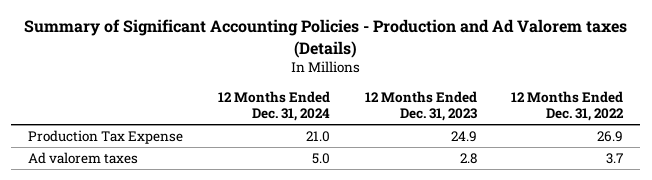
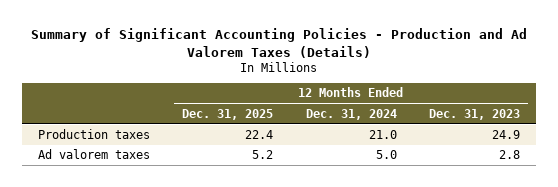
- Summary of Significant Accounting Policies - Production and Ad Valorem taxes (Details)
+ Summary of Significant Accounting Policies - Production and Ad Valorem Taxes (Details)
- | 12 Months Ended Dec. 31, 2024 | 12 Months Ended Dec. 31, 2023 | 12 Months Ended Dec. 31, 2022
+ | 12 Months Ended Dec. 31, 2025 | 12 Months Ended Dec. 31, 2024 | 12 Months Ended Dec. 31, 2023
- Production Tax Expense | 21.0 | 24.9 | 26.9
+ Production taxes | 22.4 | 21.0 | 24.9

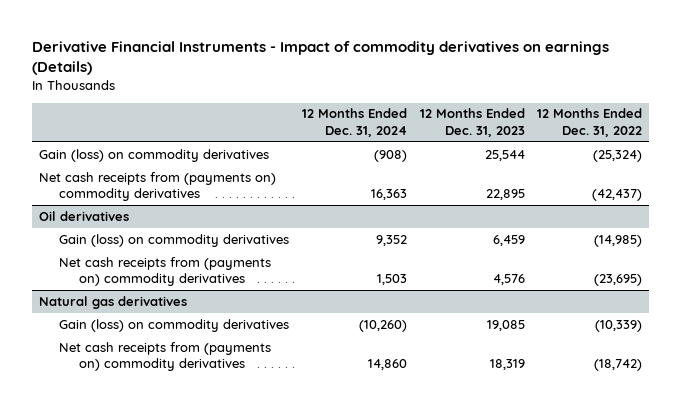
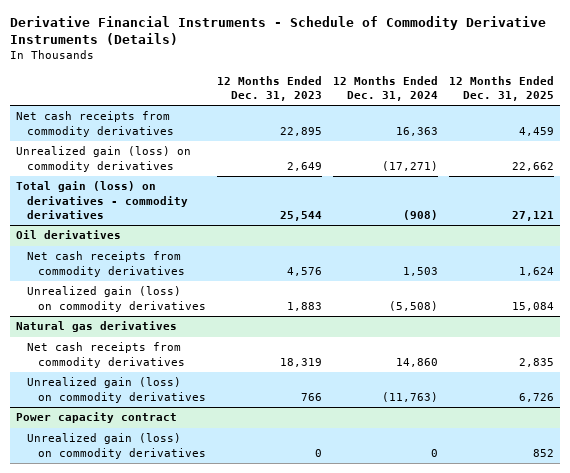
- Derivative Financial Instruments - Impact of commodity derivatives on earnings (Details)
+ Derivative Financial Instruments - Schedule of Commodity Derivative Instruments (Details)
- | 12 Months Ended Dec. 31, 2024 | 12 Months Ended Dec. 31, 2023 | 12 Months Ended Dec. 31, 2022
+ | 12 Months Ended Dec. 31, 2023 | 12 Months Ended Dec. 31, 2024 | 12 Months Ended Dec. 31, 2025
- Gain (loss) on commodity derivatives | (908) | 25,544 | (25,324)
- Net cash receipts from (payments on) commodity derivatives | 16,363 | 22,895 | (42,437)
+ Net cash receipts from commodity derivatives | 22,895 | 16,363 | 4,459
+ Unrealized gain (loss) on commodity derivatives | 2,649 | (17,271) | 22,662
+ Total gain (loss) on derivatives - commodity derivatives | 25,544 | (908) | 27,121
@ Oil derivatives
- Gain (loss) on commodity derivatives | 9,352 | 6,459 | (14,985)
- Net cash receipts from (payments on) commodity derivatives | 1,503 | 4,576 | (23,695)
+ Net cash receipts from commodity derivatives | 4,576 | 1,503 | 1,624
+ Unrealized gain (loss) on commodity derivatives | 1,883 | (5,508) | 15,084
@ Natural gas derivatives
- Gain (loss) on commodity derivatives | (10,260) | 19,085 | (10,339)
- Net cash receipts from (payments on) commodity derivatives | 14,860 | 18,319 | (18,742)
+ Net cash receipts from commodity derivatives | 18,319 | 14,860 | 2,835
+ Unrealized gain (loss) on commodity derivatives | 766 | (11,763) | 6,726
+ Power capacity contract
+ Unrealized gain (loss) on commodity derivatives | 0 | 0 | 852

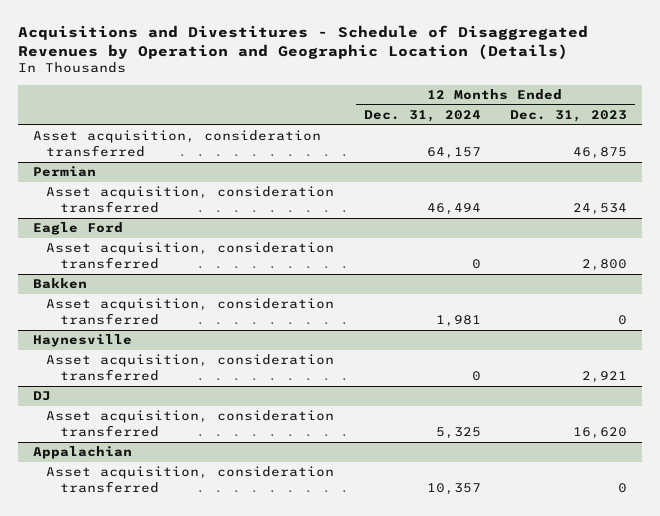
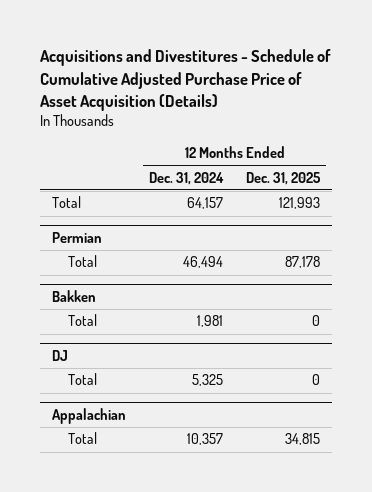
- Acquisitions and Divestitures - Schedule of Disaggregated Revenues by Operation and Geographic Location (Details)
+ Acquisitions and Divestitures - Schedule of Cumulative Adjusted Purchase Price of Asset Acquisition (Details)
- | 12 Months Ended Dec. 31, 2024 | 12 Months Ended Dec. 31, 2023
+ | 12 Months Ended Dec. 31, 2024 | 12 Months Ended Dec. 31, 2025
- Asset acquisition, consideration transferred | 64,157 | 46,875
+ Total | 64,157 | 121,993
@ Permian
- Asset acquisition, consideration transferred | 46,494 | 24,534
- Eagle Ford
- Asset acquisition, consideration transferred | 0 | 2,800
@ Permian
+ Total | 46,494 | 87,178
@ Bakken
- Asset acquisition, consideration transferred | 1,981 | 0
- Haynesville
- Asset acquisition, consideration transferred | 0 | 2,921
@ Bakken
+ Total | 1,981 | 0
@ DJ
- Asset acquisition, consideration transferred | 5,325 | 16,620
+ Total | 5,325 | 0
@ Appalachian
- Asset acquisition, consideration transferred | 10,357 | 0
+ Total | 10,357 | 34,815

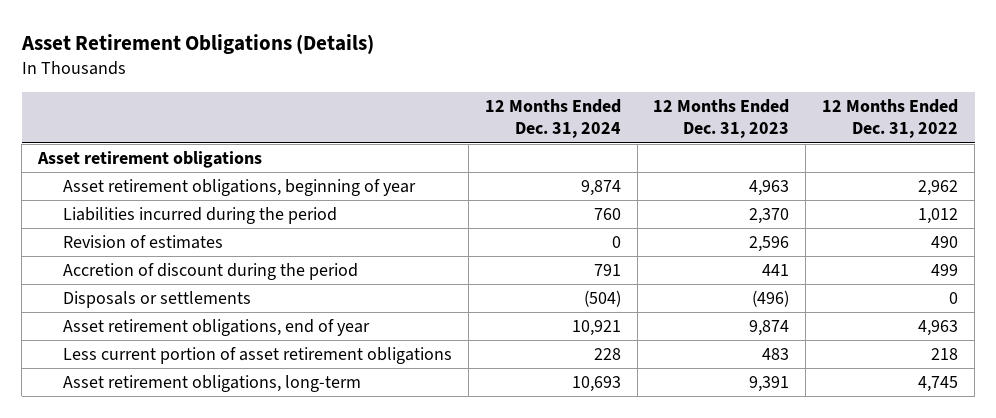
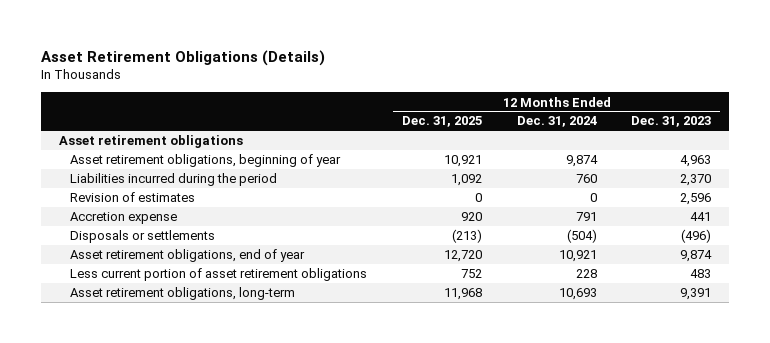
- | 12 Months Ended Dec. 31, 2024 | 12 Months Ended Dec. 31, 2023 | 12 Months Ended Dec. 31, 2022
+ | 12 Months Ended Dec. 31, 2025 | 12 Months Ended Dec. 31, 2024 | 12 Months Ended Dec. 31, 2023
- Accretion of discount during the period | 791 | 441 | 499
+ Accretion expense | 920 | 791 | 441

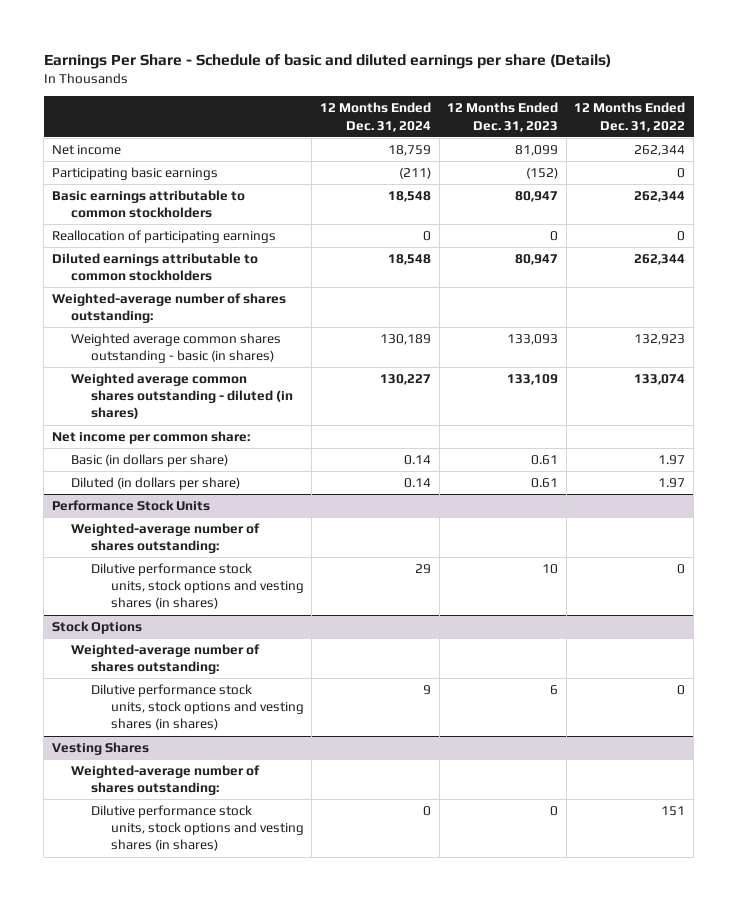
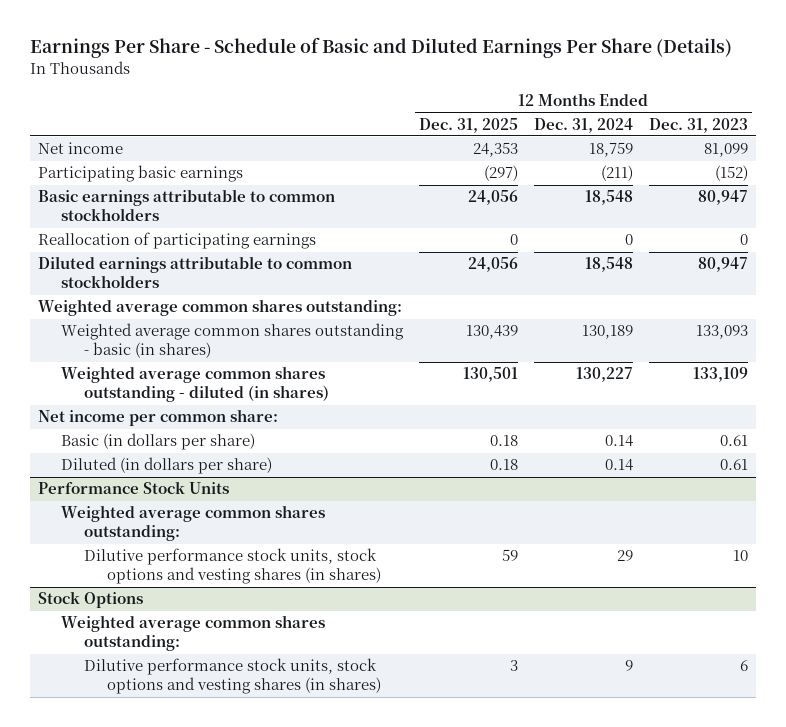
- Earnings Per Share - Schedule of basic and diluted earnings per share (Details)
+ Earnings Per Share - Schedule of Basic and Diluted Earnings Per Share (Details)
- | 12 Months Ended Dec. 31, 2024 | 12 Months Ended Dec. 31, 2023 | 12 Months Ended Dec. 31, 2022
+ | 12 Months Ended Dec. 31, 2025 | 12 Months Ended Dec. 31, 2024 | 12 Months Ended Dec. 31, 2023
- Weighted-average number of shares outstanding:
+ Weighted average common shares outstanding:
@ Performance Stock Units
- Weighted-average number of shares outstanding:
+ Weighted average common shares outstanding:
@ Stock Options
- Weighted-average number of shares outstanding:
+ Weighted average common shares outstanding:
- Vesting Shares
- Weighted-average number of shares outstanding:
- Dilutive performance stock units, stock options and vesting shares (in shares) | 0 | 0 | 151

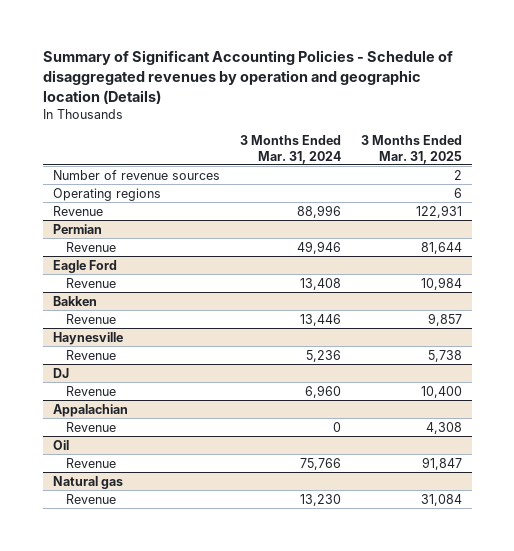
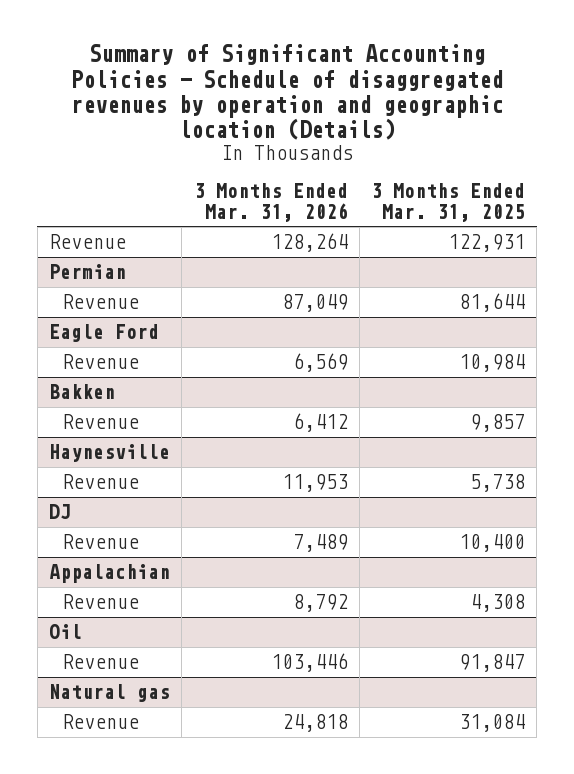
- | 3 Months Ended Mar. 31, 2024 | 3 Months Ended Mar. 31, 2025
+ | 3 Months Ended Mar. 31, 2026 | 3 Months Ended Mar. 31, 2025
- Number of revenue sources | | 2
- Operating regions | | 6

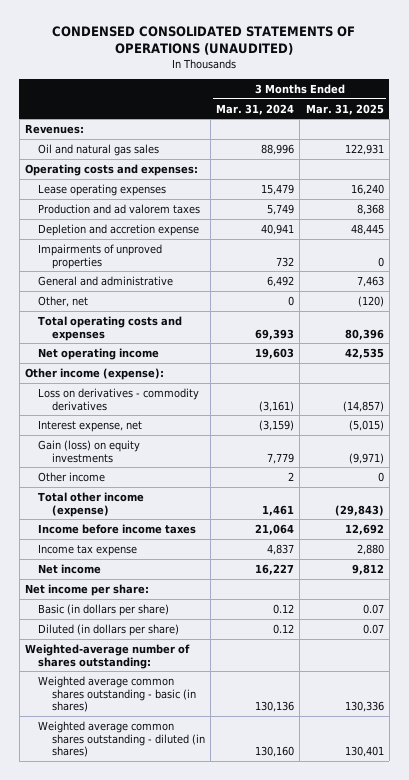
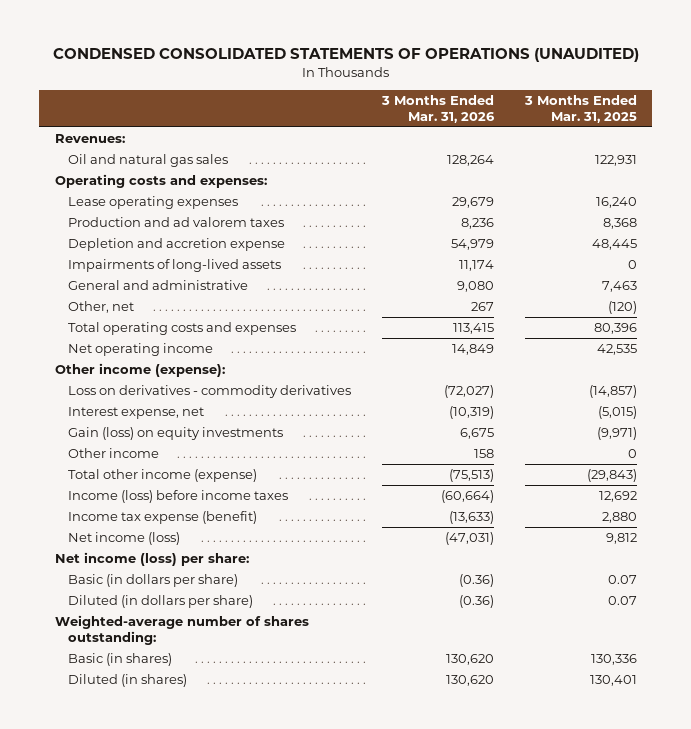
- | 3 Months Ended Mar. 31, 2024 | 3 Months Ended Mar. 31, 2025
+ | 3 Months Ended Mar. 31, 2026 | 3 Months Ended Mar. 31, 2025
- Impairments of unproved properties | 732 | 0
+ Impairments of long-lived assets | 11,174 | 0
- Income before income taxes | 21,064 | 12,692
- Income tax expense | 4,837 | 2,880
- Net income | 16,227 | 9,812
- Net income per share:
+ Income (loss) before income taxes | (60,664) | 12,692
+ Income tax expense (benefit) | (13,633) | 2,880
+ Net income (loss) | (47,031) | 9,812
+ Net income (loss) per share:
- Weighted average common shares outstanding - basic (in shares) | 130,136 | 130,336
- Weighted average common shares outstanding - diluted (in shares) | 130,160 | 130,401
+ Basic (in shares) | 130,620 | 130,336
+ Diluted (in shares) | 130,620 | 130,401

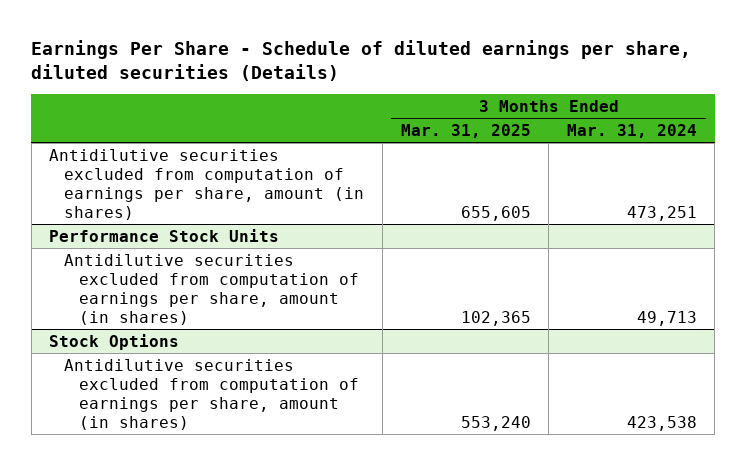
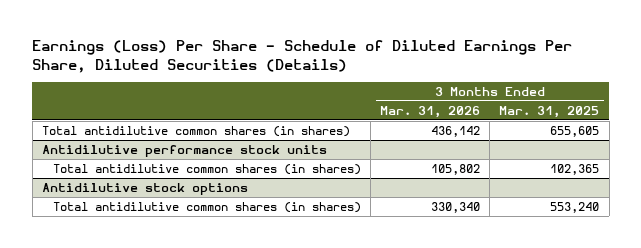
- Earnings Per Share - Schedule of diluted earnings per share, diluted securities (Details)
+ Earnings (Loss) Per Share - Schedule of Diluted Earnings Per Share, Diluted Securities (Details)
- | 3 Months Ended Mar. 31, 2025 | 3 Months Ended Mar. 31, 2024
+ | 3 Months Ended Mar. 31, 2026 | 3 Months Ended Mar. 31, 2025
- Antidilutive securities excluded from computation of earnings per share, amount (in shares) | 655,605 | 473,251
- Performance Stock Units
- Antidilutive securities excluded from computation of earnings per share, amount (in shares) | 102,365 | 49,713
- Stock Options
- Antidilutive securities excluded from computation of earnings per share, amount (in shares) | 553,240 | 423,538
+ Total antidilutive common shares (in shares) | 436,142 | 655,605
+ Antidilutive performance stock units
+ Total antidilutive common shares (in shares) | 105,802 | 102,365
+ Antidilutive stock options
+ Total antidilutive common shares (in shares) | 330,340 | 553,240

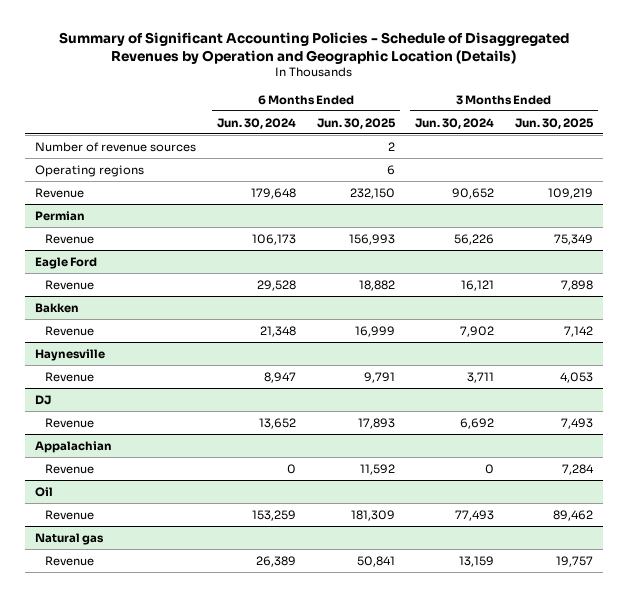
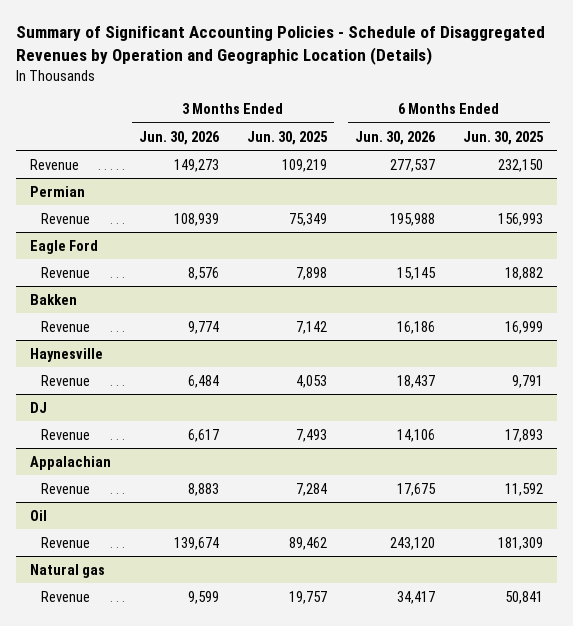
- | 6 Months Ended Jun. 30, 2024 | 6 Months Ended Jun. 30, 2025 | 3 Months Ended Jun. 30, 2024 | 3 Months Ended Jun. 30, 2025
+ | 3 Months Ended Jun. 30, 2026 | 3 Months Ended Jun. 30, 2025 | 6 Months Ended Jun. 30, 2026 | 6 Months Ended Jun. 30, 2025
- Number of revenue sources | | 2 | |
- Operating regions | | 6 | |

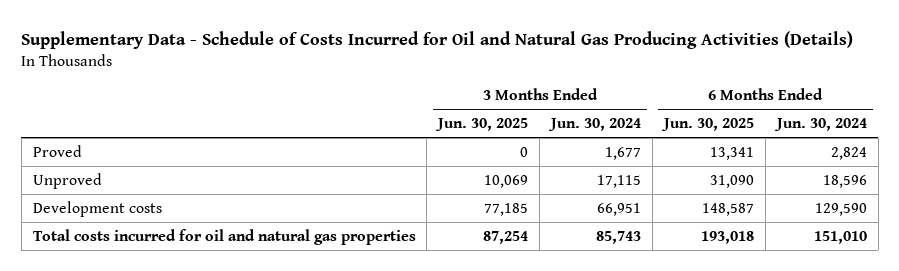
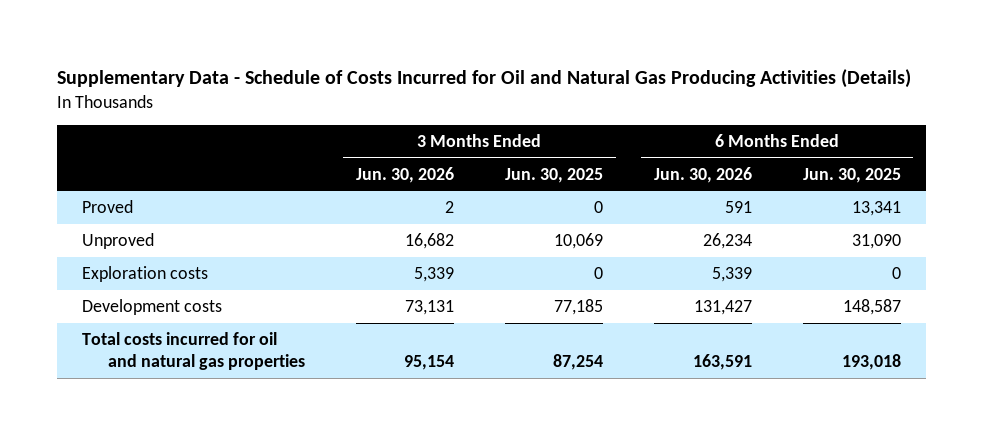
- | 3 Months Ended Jun. 30, 2025 | 3 Months Ended Jun. 30, 2024 | 6 Months Ended Jun. 30, 2025 | 6 Months Ended Jun. 30, 2024
+ | 3 Months Ended Jun. 30, 2026 | 3 Months Ended Jun. 30, 2025 | 6 Months Ended Jun. 30, 2026 | 6 Months Ended Jun. 30, 2025
+ Exploration costs | 5,339 | 0 | 5,339 | 0

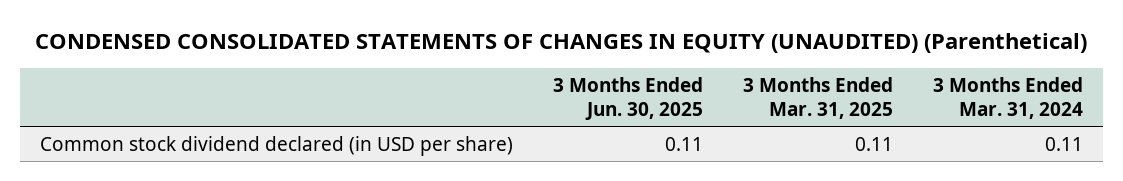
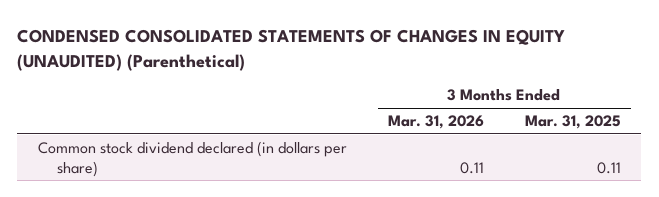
- | 3 Months Ended Jun. 30, 2025 | 3 Months Ended Mar. 31, 2025 | 3 Months Ended Mar. 31, 2024
+ | 3 Months Ended Mar. 31, 2026 | 3 Months Ended Mar. 31, 2025
- Common stock dividend declared (in USD per share) | 0.11 | 0.11 | 0.11
+ Common stock dividend declared (in dollars per share) | 0.11 | 0.11

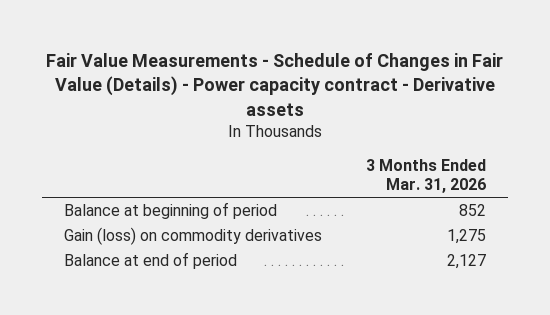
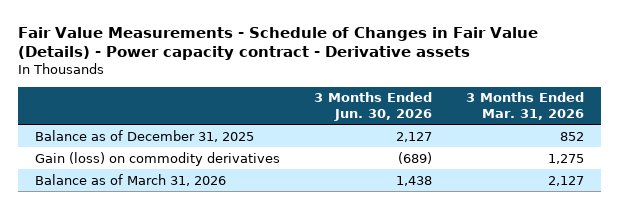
- | 3 Months Ended Mar. 31, 2026
+ | 3 Months Ended Jun. 30, 2026 | 3 Months Ended Mar. 31, 2026
- Balance at beginning of period | 852
+ Balance as of December 31, 2025 | 2,127 | 852
- Balance at end of period | 2,127
+ Balance as of March 31, 2026 | 1,438 | 2,127

